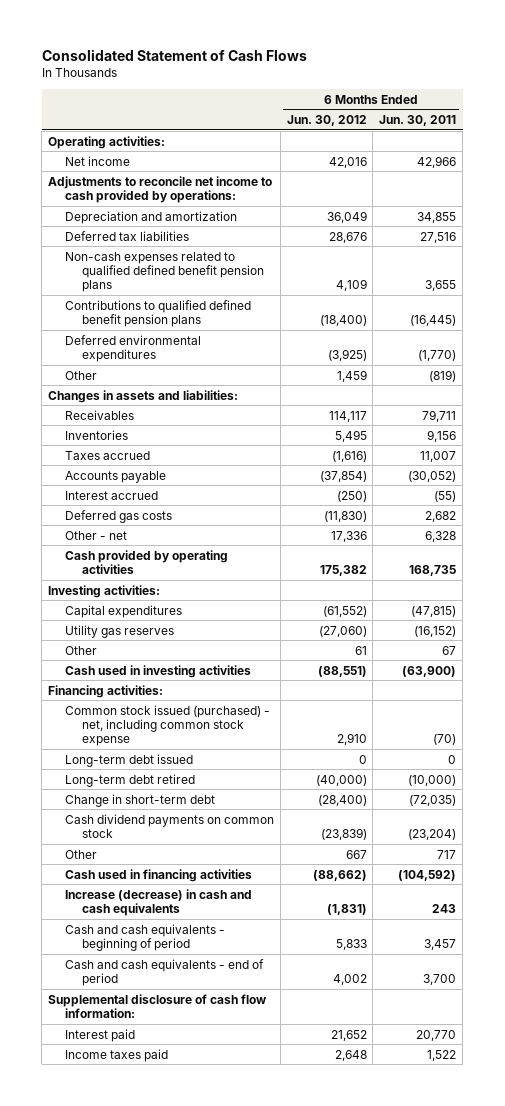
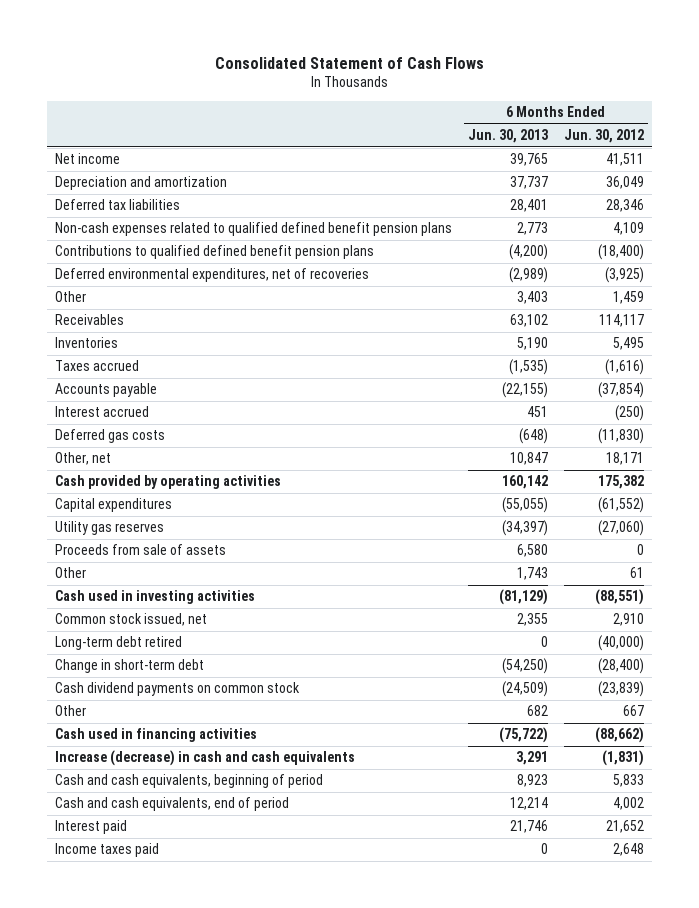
- | 6 Months Ended Jun. 30, 2012 | 6 Months Ended Jun. 30, 2011
+ | 6 Months Ended Jun. 30, 2013 | 6 Months Ended Jun. 30, 2012
- Operating activities:
- Net income | 42,016 | 42,966
- Adjustments to reconcile net income to cash provided by operations:
+ Net income | 39,765 | 41,511
- Deferred tax liabilities | 28,676 | 27,516
+ Deferred tax liabilities | 28,401 | 28,346
- Deferred environmental expenditures | (3,925) | (1,770)
+ Deferred environmental expenditures, net of recoveries | (2,989) | (3,925)
- Changes in assets and liabilities:
- Other - net | 17,336 | 6,328
+ Other, net | 10,847 | 18,171
- Investing activities:
+ Proceeds from sale of assets | 6,580 | 0
- Financing activities:
- Common stock issued (purchased) - net, including common stock expense | 2,910 | (70)
- Long-term debt issued | 0 | 0
+ Common stock issued, net | 2,355 | 2,910
- Cash and cash equivalents - beginning of period | 5,833 | 3,457
- Cash and cash equivalents - end of period | 4,002 | 3,700
- Supplemental disclosure of cash flow information:
+ Cash and cash equivalents, beginning of period | 8,923 | 5,833
+ Cash and cash equivalents, end of period | 12,214 | 4,002

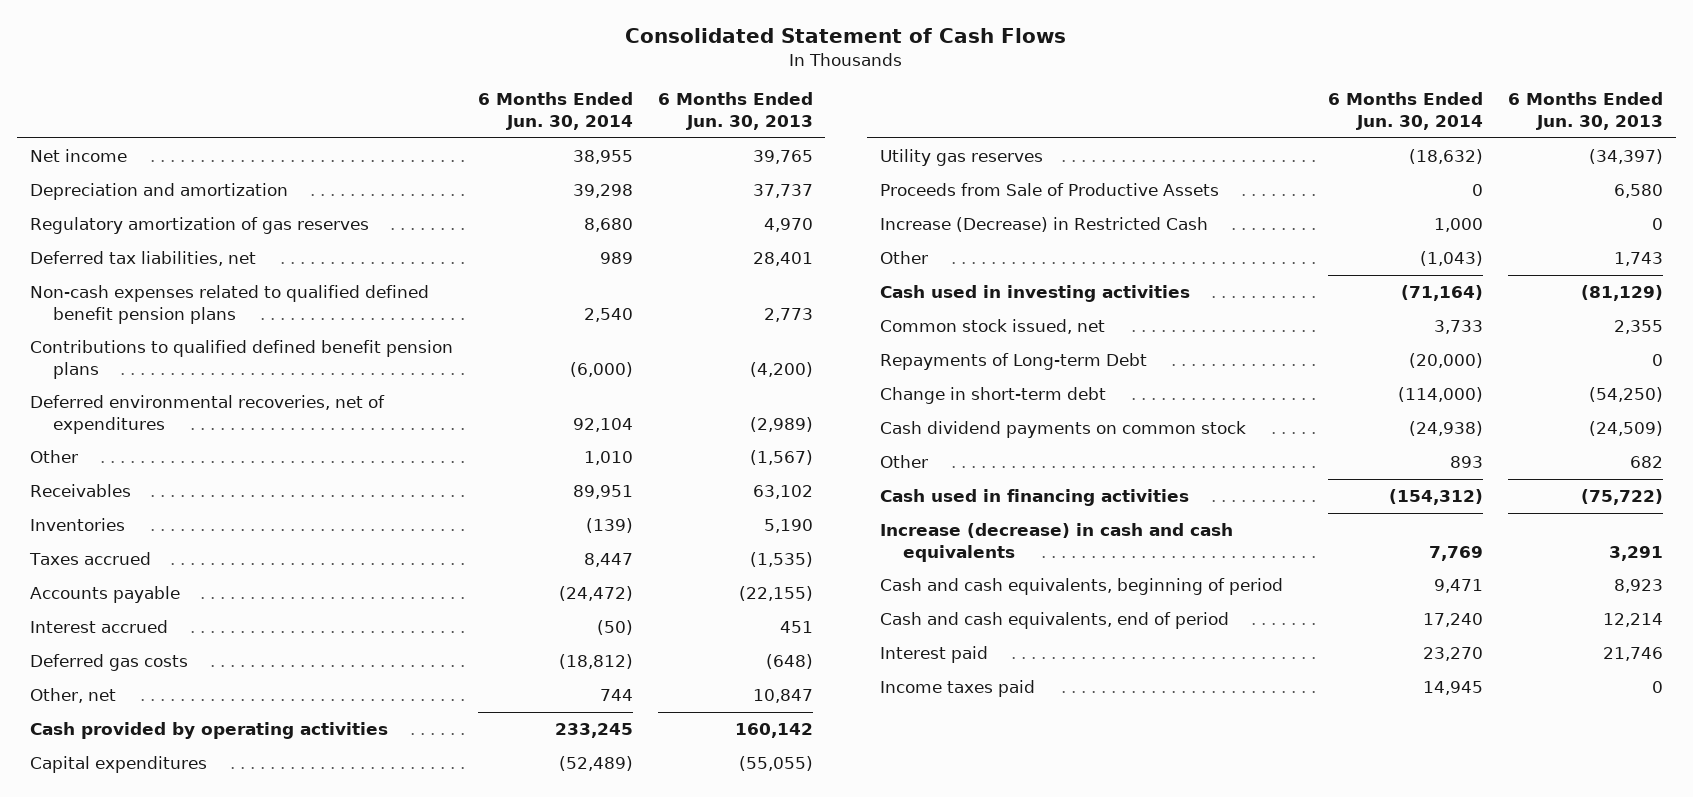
- | 6 Months Ended Jun. 30, 2013 | 6 Months Ended Jun. 30, 2012
+ | 6 Months Ended Jun. 30, 2014 | 6 Months Ended Jun. 30, 2013
- Deferred tax liabilities | 28,401 | 28,346
+ Regulatory amortization of gas reserves | 8,680 | 4,970
+ Deferred tax liabilities, net | 989 | 28,401
- Deferred environmental expenditures, net of recoveries | (2,989) | (3,925)
- Other | 3,403 | 1,459
+ Deferred environmental recoveries, net of expenditures | 92,104 | (2,989)
+ Other | 1,010 | (1,567)
- Proceeds from sale of assets | 6,580 | 0
+ Proceeds from Sale of Productive Assets | 0 | 6,580
+ Increase (Decrease) in Restricted Cash | 1,000 | 0
- Long-term debt retired | 0 | (40,000)
+ Repayments of Long-term Debt | (20,000) | 0

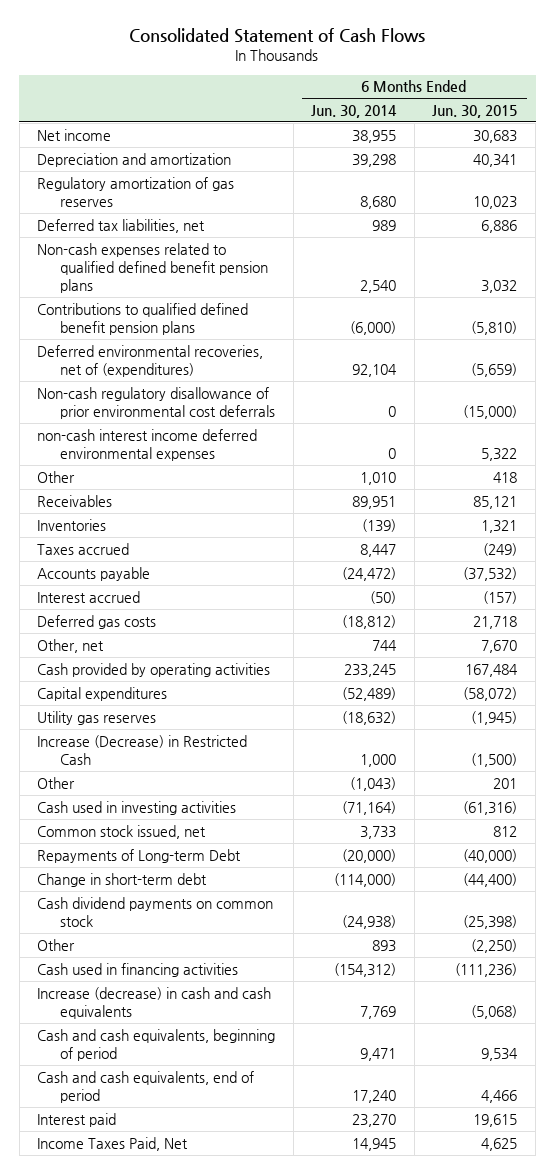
- | 6 Months Ended Jun. 30, 2014 | 6 Months Ended Jun. 30, 2013
+ | 6 Months Ended Jun. 30, 2014 | 6 Months Ended Jun. 30, 2015
- Deferred environmental recoveries, net of expenditures | 92,104 | (2,989)
+ Deferred environmental recoveries, net of (expenditures) | 92,104 | (5,659)
+ Non-cash regulatory disallowance of prior environmental cost deferrals | 0 | (15,000)
+ non-cash interest income deferred environmental expenses | 0 | 5,322
- Proceeds from Sale of Productive Assets | 0 | 6,580
- Income taxes paid | 14,945 | 0
+ Income Taxes Paid, Net | 14,945 | 4,625

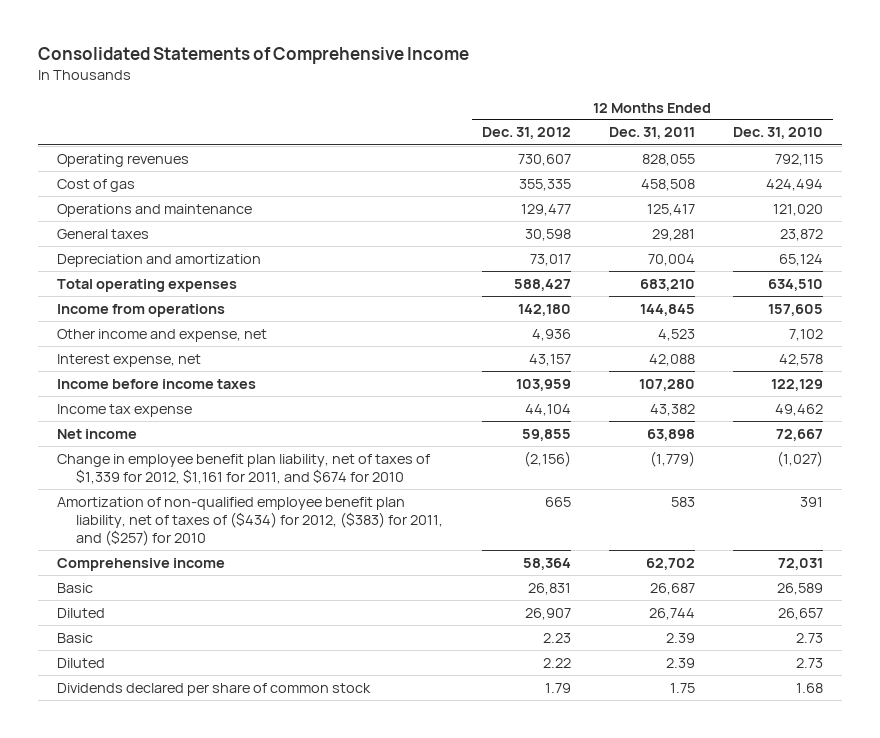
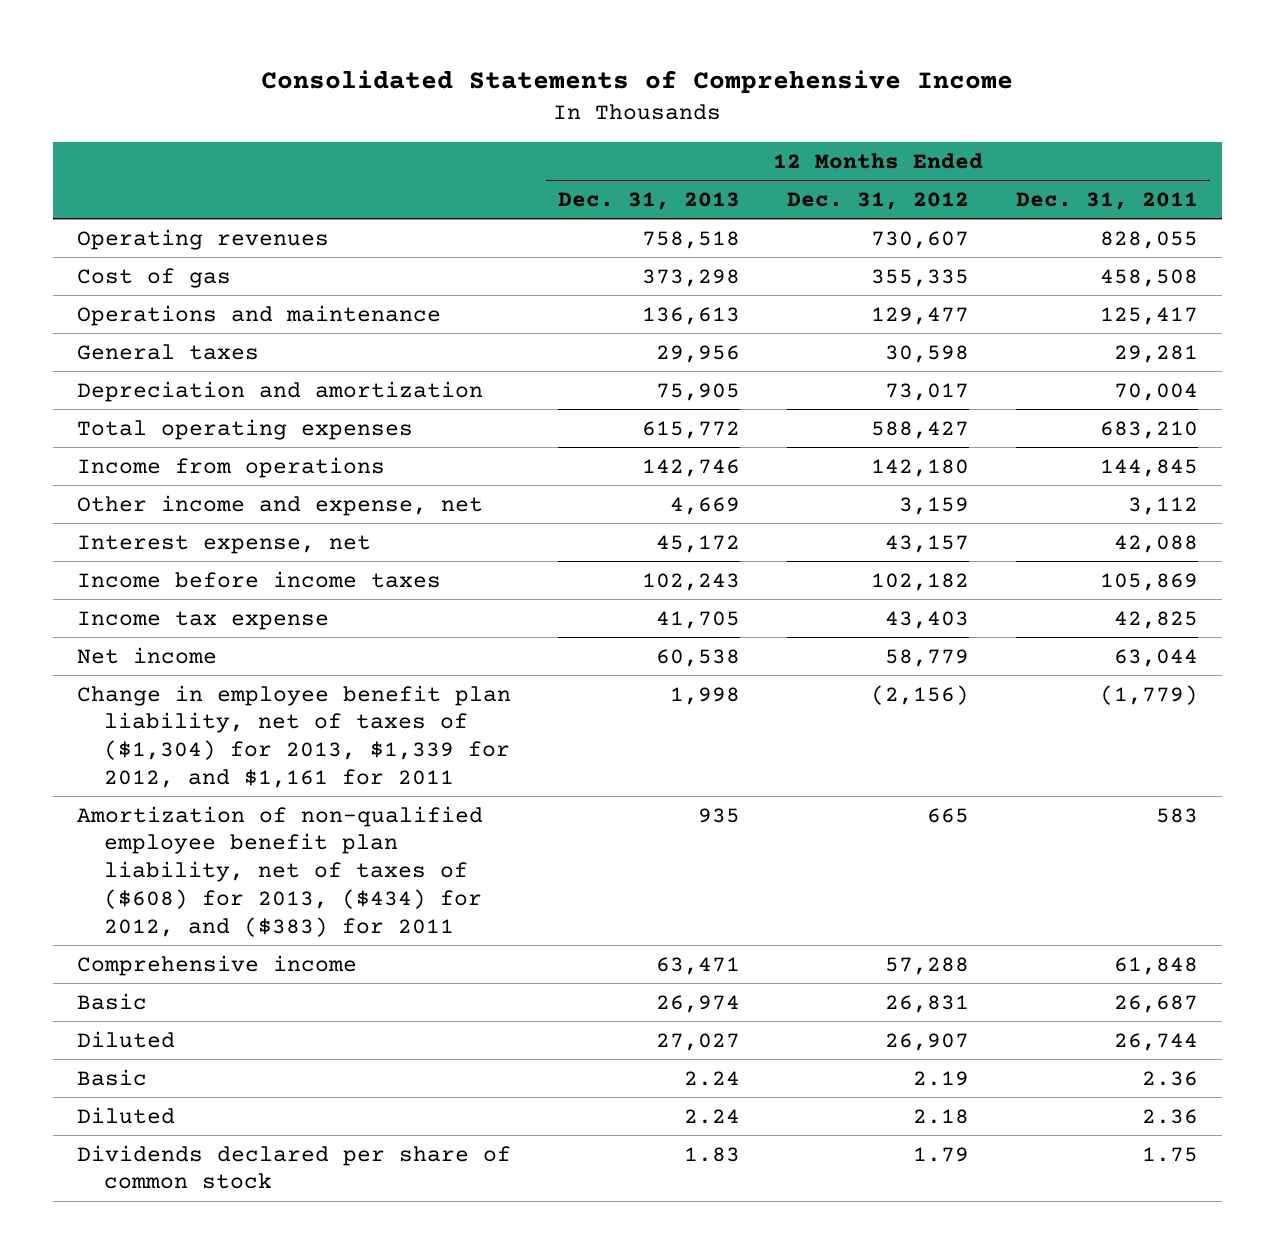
- | 12 Months Ended Dec. 31, 2012 | 12 Months Ended Dec. 31, 2011 | 12 Months Ended Dec. 31, 2010
+ | 12 Months Ended Dec. 31, 2013 | 12 Months Ended Dec. 31, 2012 | 12 Months Ended Dec. 31, 2011
- Other income and expense, net | 4,936 | 4,523 | 7,102
+ Other income and expense, net | 4,669 | 3,159 | 3,112
- Income before income taxes | 103,959 | 107,280 | 122,129
- Income tax expense | 44,104 | 43,382 | 49,462
- Net income | 59,855 | 63,898 | 72,667
- Change in employee benefit plan liability, net of taxes of $1,339 for 2012, $1,161 for 2011, and $674 for 2010 | (2,156) | (1,779) | (1,027)
- Amortization of non-qualified employee benefit plan liability, net of taxes of ($434) for 2012, ($383) for 2011, and ($257) for 2010 | 665 | 583 | 391
- Comprehensive income | 58,364 | 62,702 | 72,031
+ Income before income taxes | 102,243 | 102,182 | 105,869
+ Income tax expense | 41,705 | 43,403 | 42,825
+ Net income | 60,538 | 58,779 | 63,044
+ Change in employee benefit plan liability, net of taxes of ($1,304) for 2013, $1,339 for 2012, and $1,161 for 2011 | 1,998 | (2,156) | (1,779)
+ Amortization of non-qualified employee benefit plan liability, net of taxes of ($608) for 2013, ($434) for 2012, and ($383) for 2011 | 935 | 665 | 583
+ Comprehensive income | 63,471 | 57,288 | 61,848
- Basic | 2.23 | 2.39 | 2.73
- Diluted | 2.22 | 2.39 | 2.73
+ Basic | 2.24 | 2.19 | 2.36
+ Diluted | 2.24 | 2.18 | 2.36

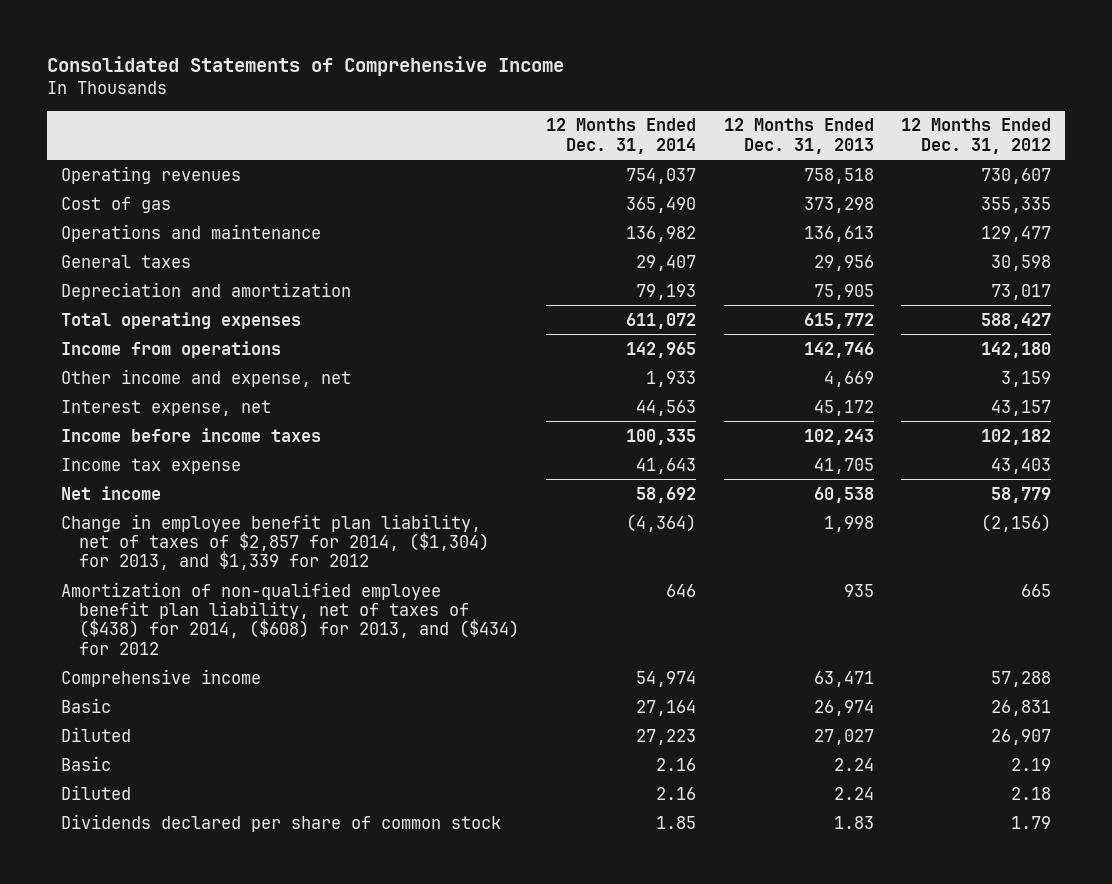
- | 12 Months Ended Dec. 31, 2013 | 12 Months Ended Dec. 31, 2012 | 12 Months Ended Dec. 31, 2011
+ | 12 Months Ended Dec. 31, 2014 | 12 Months Ended Dec. 31, 2013 | 12 Months Ended Dec. 31, 2012
- Change in employee benefit plan liability, net of taxes of ($1,304) for 2013, $1,339 for 2012, and $1,161 for 2011 | 1,998 | (2,156) | (1,779)
- Amortization of non-qualified employee benefit plan liability, net of taxes of ($608) for 2013, ($434) for 2012, and ($383) for 2011 | 935 | 665 | 583
+ Change in employee benefit plan liability, net of taxes of $2,857 for 2014, ($1,304) for 2013, and $1,339 for 2012 | (4,364) | 1,998 | (2,156)
+ Amortization of non-qualified employee benefit plan liability, net of taxes of ($438) for 2014, ($608) for 2013, and ($434) for 2012 | 646 | 935 | 665

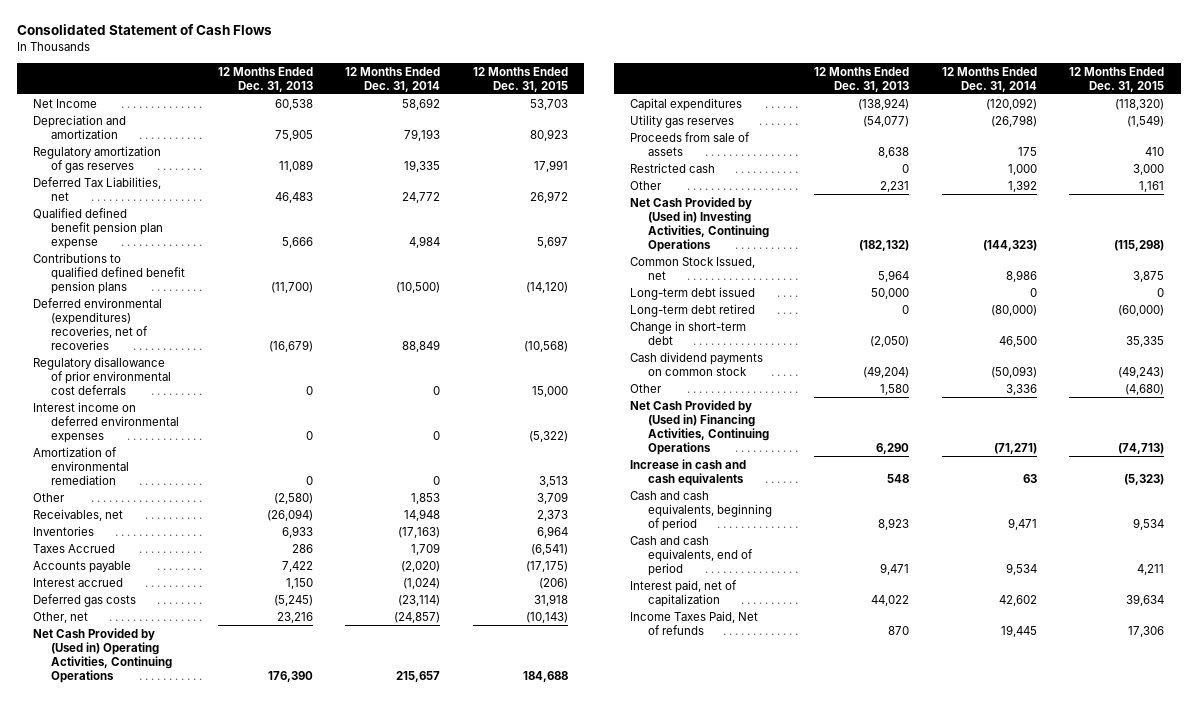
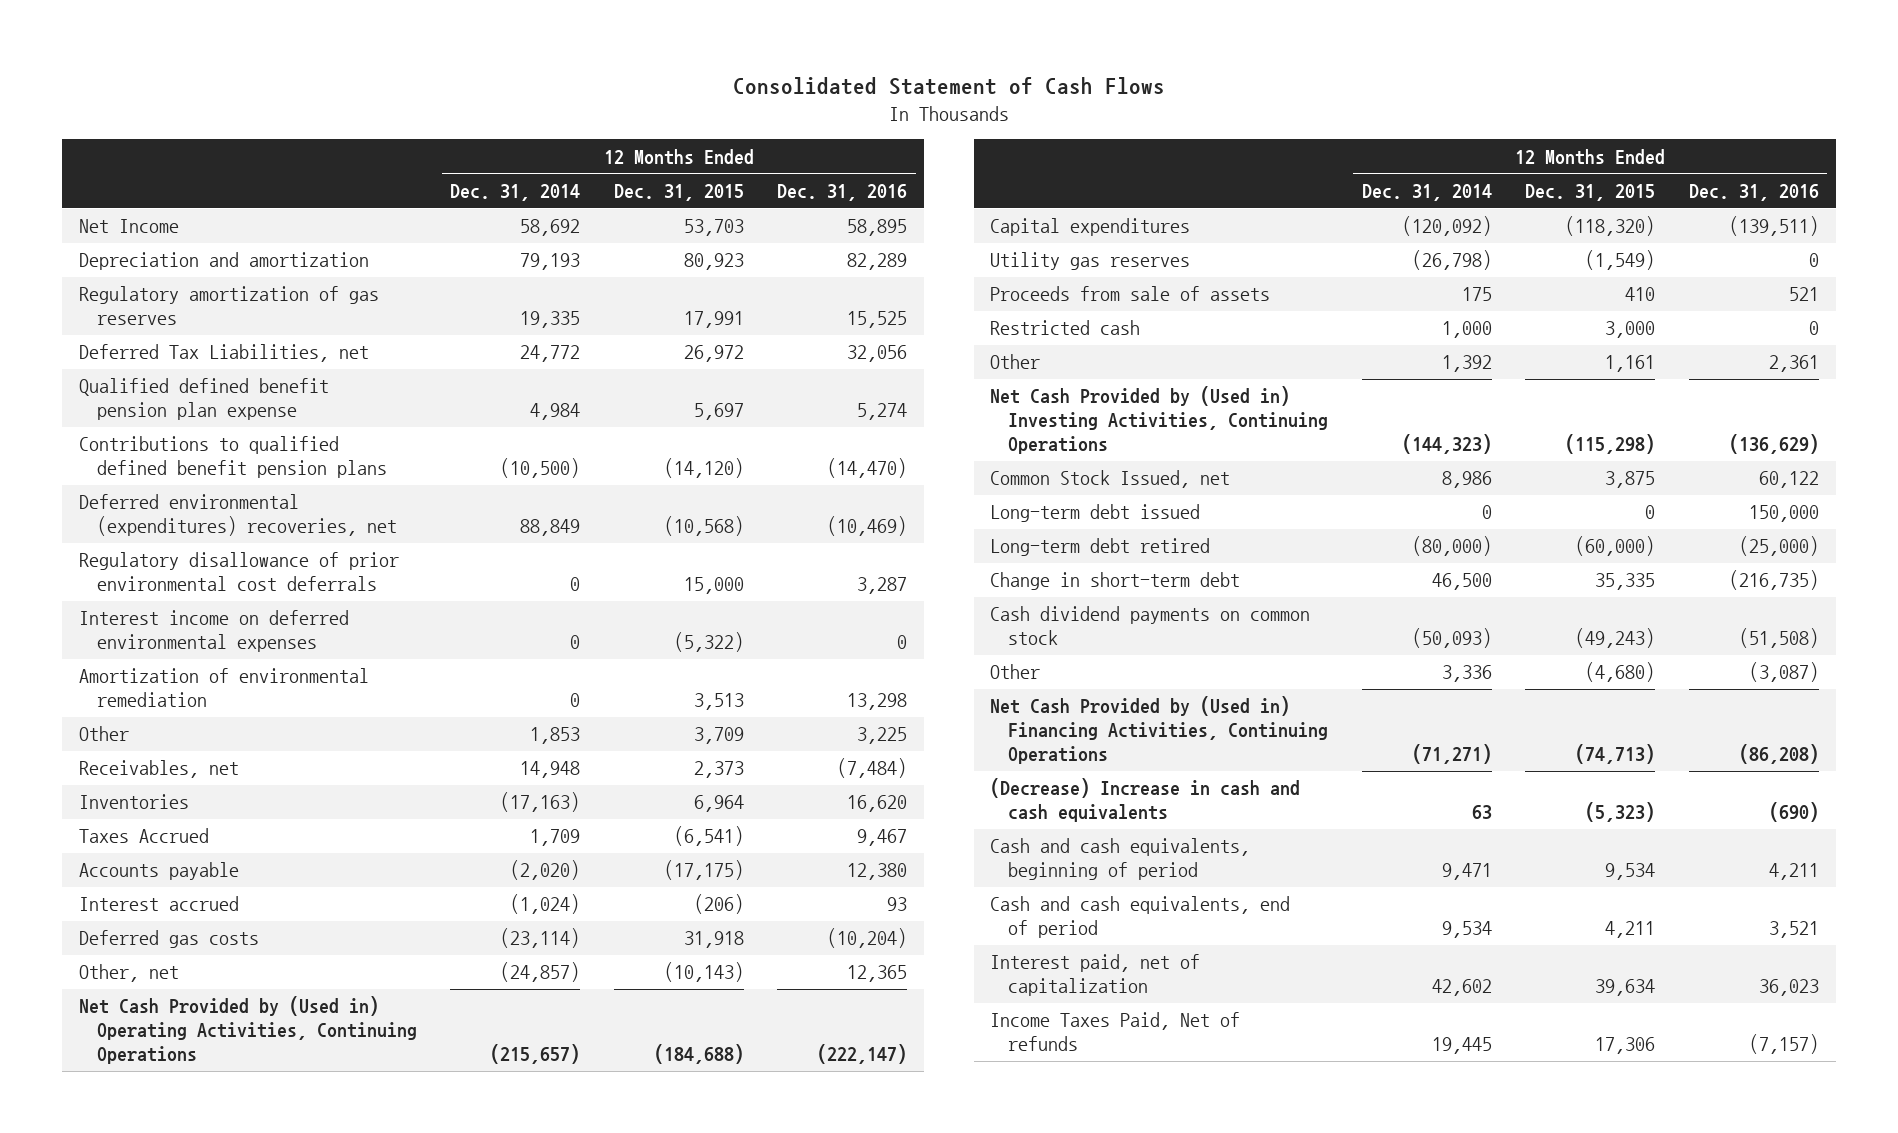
- | 12 Months Ended Dec. 31, 2013 | 12 Months Ended Dec. 31, 2014 | 12 Months Ended Dec. 31, 2015
+ | 12 Months Ended Dec. 31, 2014 | 12 Months Ended Dec. 31, 2015 | 12 Months Ended Dec. 31, 2016
- Deferred environmental (expenditures) recoveries, net of recoveries | (16,679) | 88,849 | (10,568)
+ Deferred environmental (expenditures) recoveries, net | 88,849 | (10,568) | (10,469)
- Net Cash Provided by (Used in) Operating Activities, Continuing Operations | 176,390 | 215,657 | 184,688
+ Net Cash Provided by (Used in) Operating Activities, Continuing Operations | (215,657) | (184,688) | (222,147)
- Increase in cash and cash equivalents | 548 | 63 | (5,323)
+ (Decrease) Increase in cash and cash equivalents | 63 | (5,323) | (690)

